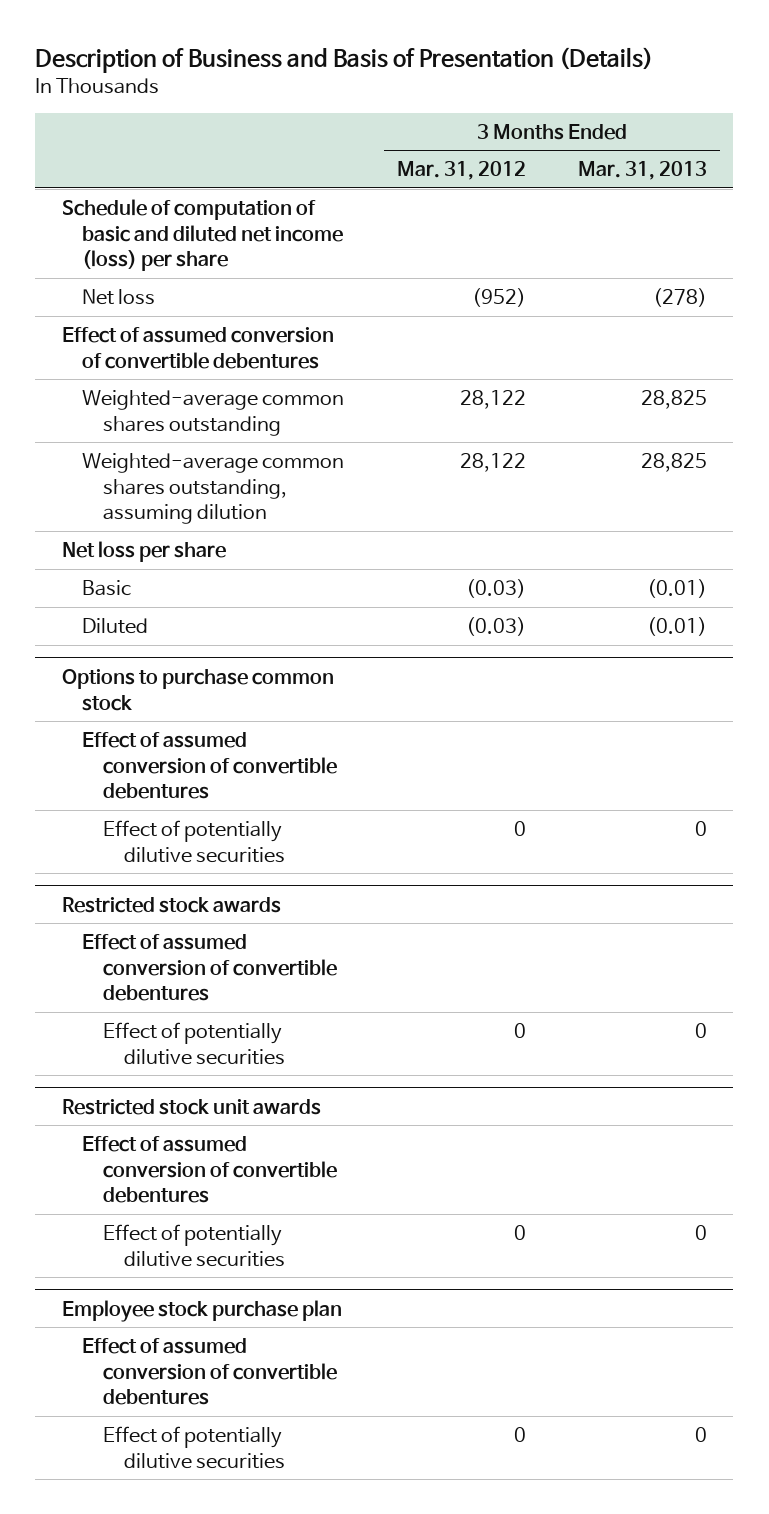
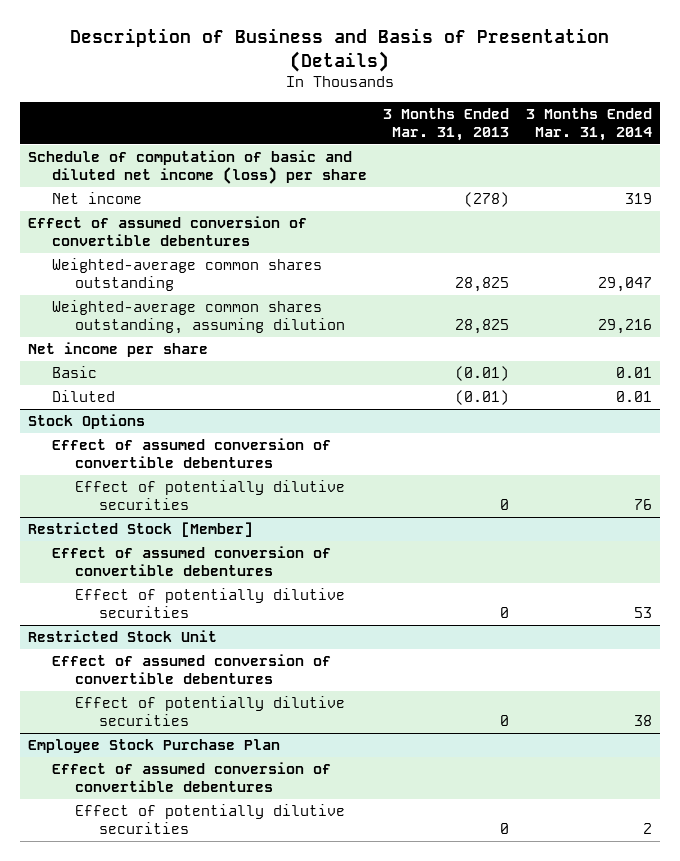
- | 3 Months Ended Mar. 31, 2012 | 3 Months Ended Mar. 31, 2013
+ | 3 Months Ended Mar. 31, 2013 | 3 Months Ended Mar. 31, 2014
- Net loss | (952) | (278)
+ Net income | (278) | 319
- Net loss per share
+ Net income per share
- Options to purchase common stock
+ Stock Options
- Restricted stock awards
+ Restricted Stock [Member]
- Restricted stock unit awards
+ Restricted Stock Unit
- Employee stock purchase plan
+ Employee Stock Purchase Plan

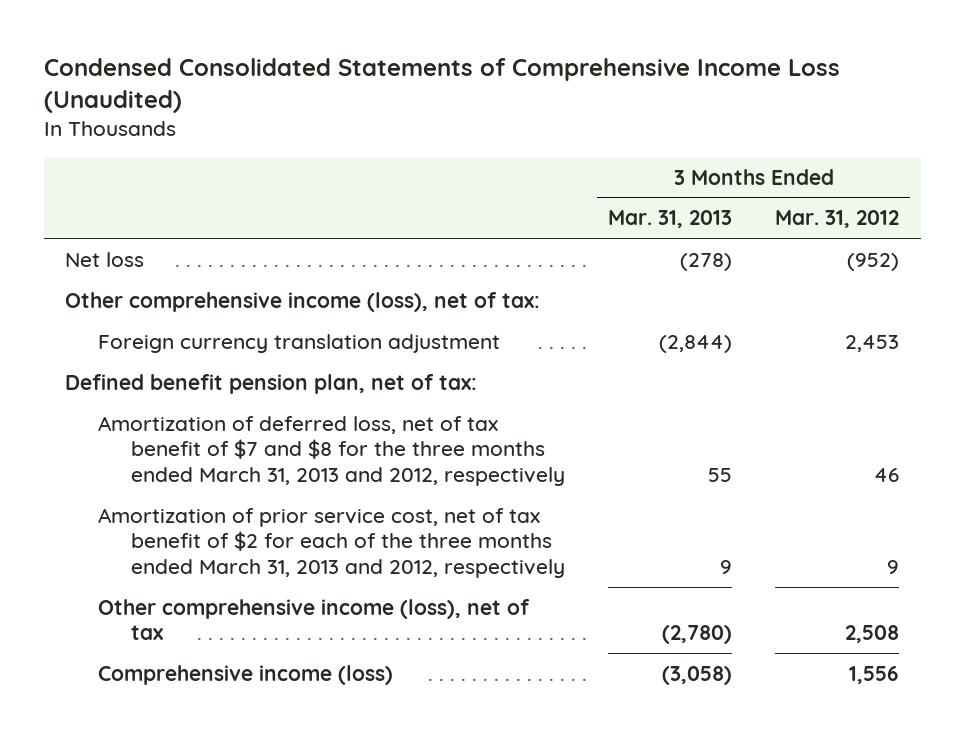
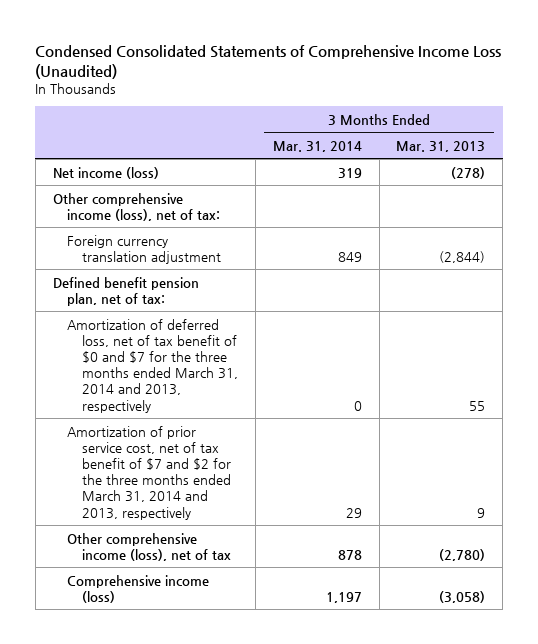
- | 3 Months Ended Mar. 31, 2013 | 3 Months Ended Mar. 31, 2012
+ | 3 Months Ended Mar. 31, 2014 | 3 Months Ended Mar. 31, 2013
- Net loss | (278) | (952)
+ Net income (loss) | 319 | (278)
- Amortization of deferred loss, net of tax benefit of $7 and $8 for the three months ended March 31, 2013 and 2012, respectively | 55 | 46
- Amortization of prior service cost, net of tax benefit of $2 for each of the three months ended March 31, 2013 and 2012, respectively | 9 | 9
+ Amortization of deferred loss, net of tax benefit of $0 and $7 for the three months ended March 31, 2014 and 2013, respectively | 0 | 55
+ Amortization of prior service cost, net of tax benefit of $7 and $2 for the three months ended March 31, 2014 and 2013, respectively | 29 | 9

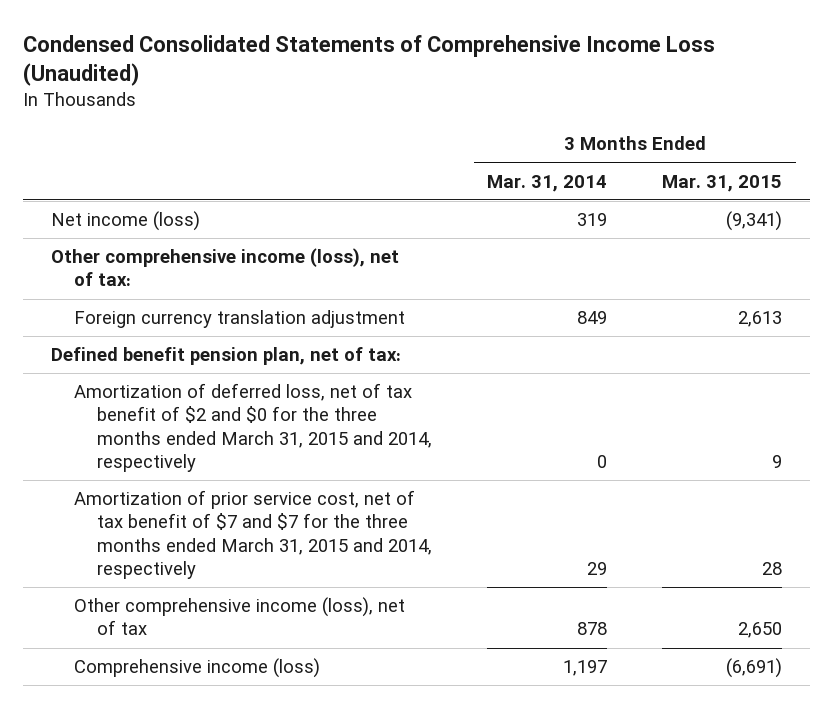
- | 3 Months Ended Mar. 31, 2014 | 3 Months Ended Mar. 31, 2013
+ | 3 Months Ended Mar. 31, 2014 | 3 Months Ended Mar. 31, 2015
- Amortization of deferred loss, net of tax benefit of $0 and $7 for the three months ended March 31, 2014 and 2013, respectively | 0 | 55
- Amortization of prior service cost, net of tax benefit of $7 and $2 for the three months ended March 31, 2014 and 2013, respectively | 29 | 9
+ Amortization of deferred loss, net of tax benefit of $2 and $0 for the three months ended March 31, 2015 and 2014, respectively | 0 | 9
+ Amortization of prior service cost, net of tax benefit of $7 and $7 for the three months ended March 31, 2015 and 2014, respectively | 29 | 28

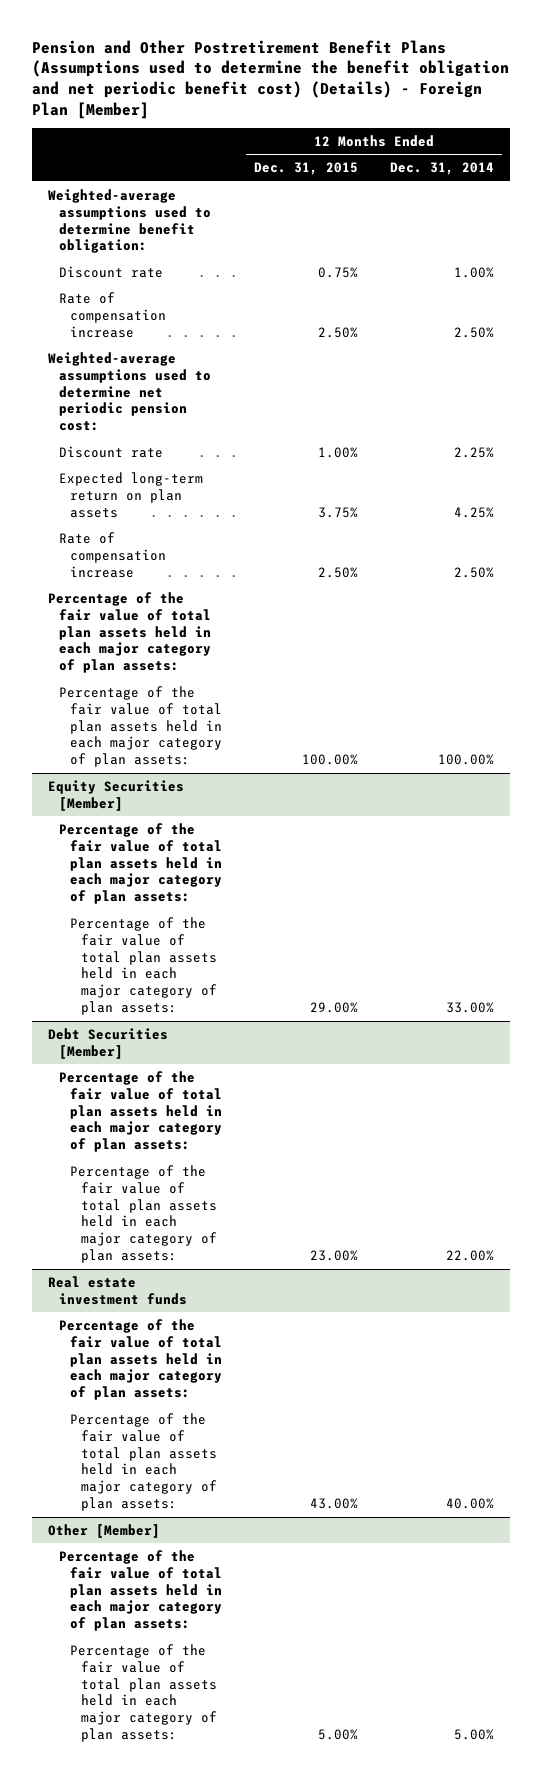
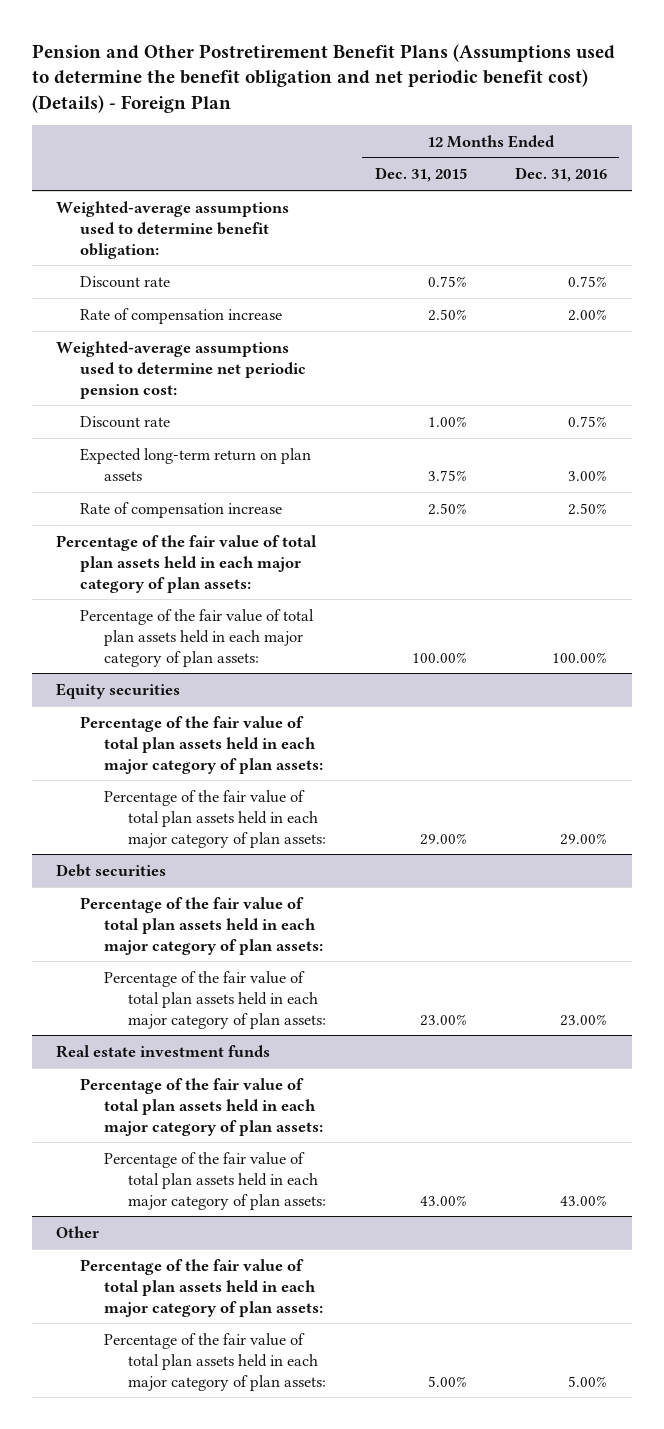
- Pension and Other Postretirement Benefit Plans (Assumptions used to determine the benefit obligation and net periodic benefit cost) (Details) - Foreign Plan [Member]
+ Pension and Other Postretirement Benefit Plans (Assumptions used to determine the benefit obligation and net periodic benefit cost) (Details) - Foreign Plan
- | 12 Months Ended Dec. 31, 2015 | 12 Months Ended Dec. 31, 2014
+ | 12 Months Ended Dec. 31, 2015 | 12 Months Ended Dec. 31, 2016
- Equity Securities [Member]
+ Equity securities
- Debt Securities [Member]
+ Debt securities
- Other [Member]
+ Other

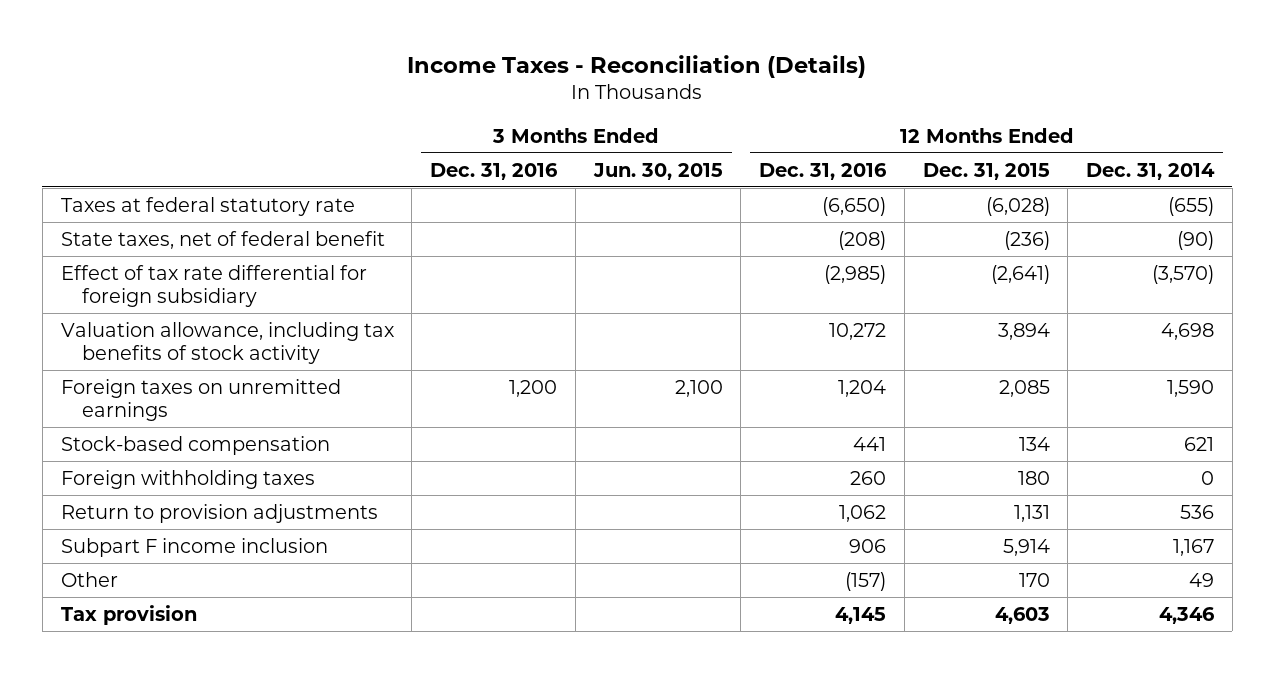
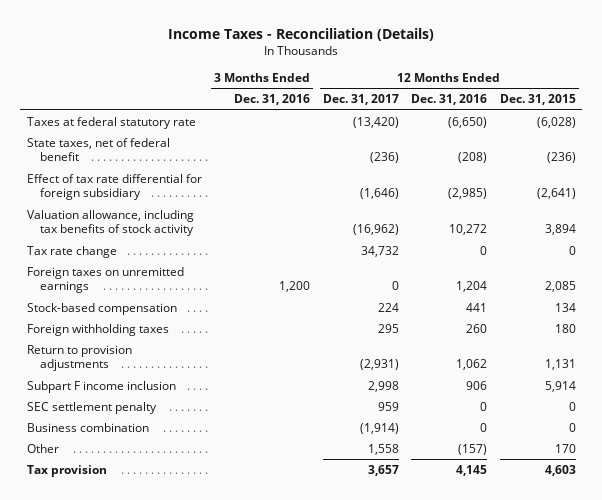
- | 3 Months Ended Dec. 31, 2016 | 3 Months Ended Jun. 30, 2015 | 12 Months Ended Dec. 31, 2016 | 12 Months Ended Dec. 31, 2015 | 12 Months Ended Dec. 31, 2014
+ | 3 Months Ended Dec. 31, 2016 | 12 Months Ended Dec. 31, 2017 | 12 Months Ended Dec. 31, 2016 | 12 Months Ended Dec. 31, 2015
+ Tax rate change | | 34,732 | 0 | 0
+ SEC settlement penalty | | 959 | 0 | 0
+ Business combination | | (1,914) | 0 | 0

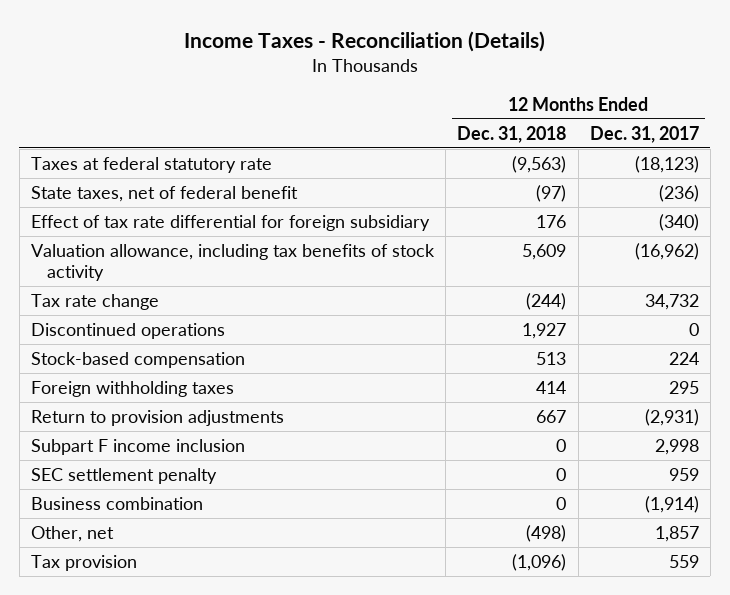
- | 3 Months Ended Dec. 31, 2016 | 12 Months Ended Dec. 31, 2017 | 12 Months Ended Dec. 31, 2016 | 12 Months Ended Dec. 31, 2015
+ | 12 Months Ended Dec. 31, 2018 | 12 Months Ended Dec. 31, 2017
- Taxes at federal statutory rate | | (13,420) | (6,650) | (6,028)
+ Taxes at federal statutory rate | (9,563) | (18,123)
- Effect of tax rate differential for foreign subsidiary | | (1,646) | (2,985) | (2,641)
+ Effect of tax rate differential for foreign subsidiary | 176 | (340)
- Foreign taxes on unremitted earnings | 1,200 | 0 | 1,204 | 2,085
+ Discontinued operations | 1,927 | 0
- Other | | 1,558 | (157) | 170
- Tax provision | | 3,657 | 4,145 | 4,603
+ Other, net | (498) | 1,857
+ Tax provision | (1,096) | 559

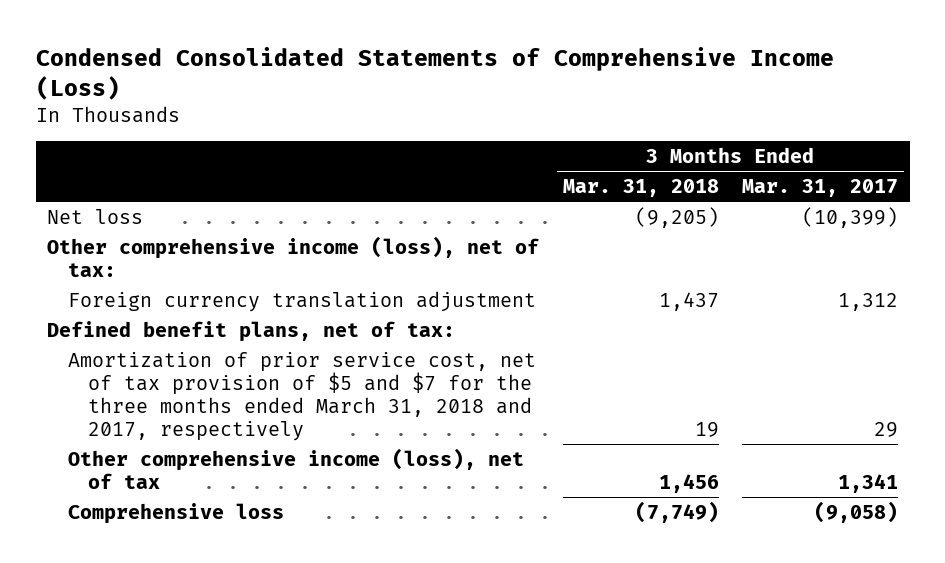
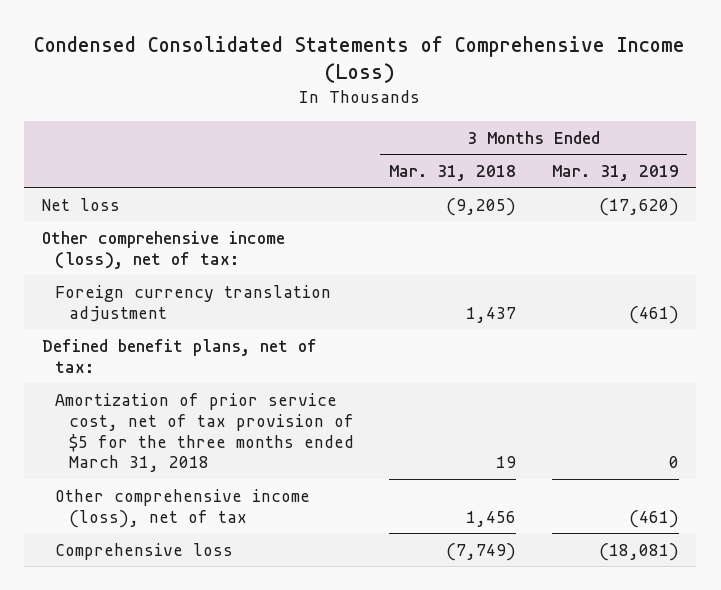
- | 3 Months Ended Mar. 31, 2018 | 3 Months Ended Mar. 31, 2017
+ | 3 Months Ended Mar. 31, 2018 | 3 Months Ended Mar. 31, 2019
- Amortization of prior service cost, net of tax provision of $5 and $7 for the three months ended March 31, 2018 and 2017, respectively | 19 | 29
+ Amortization of prior service cost, net of tax provision of $5 for the three months ended March 31, 2018 | 19 | 0

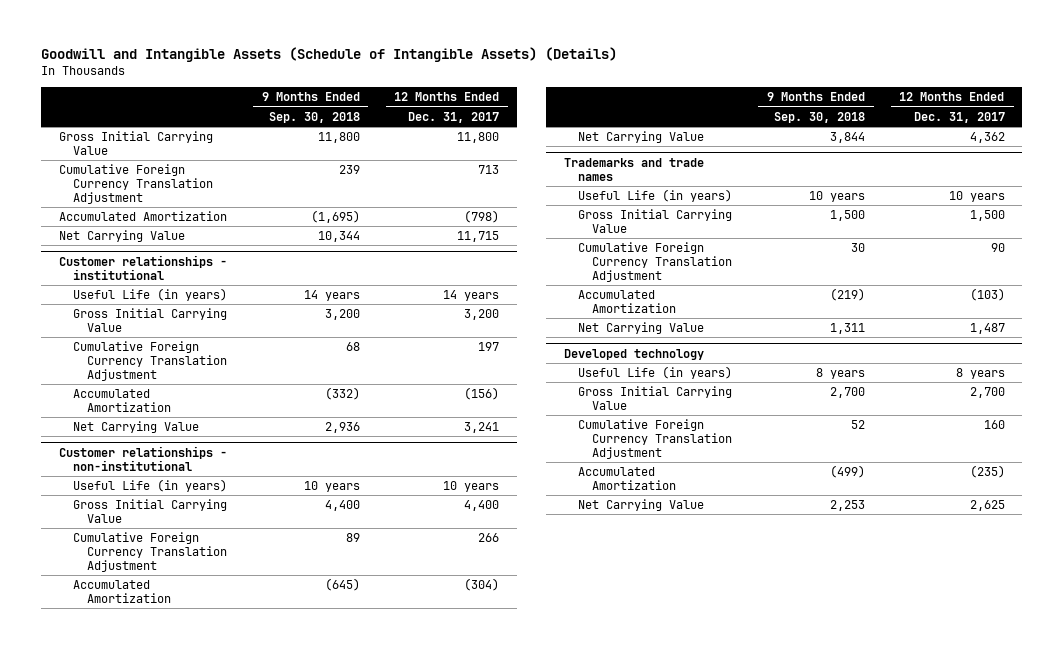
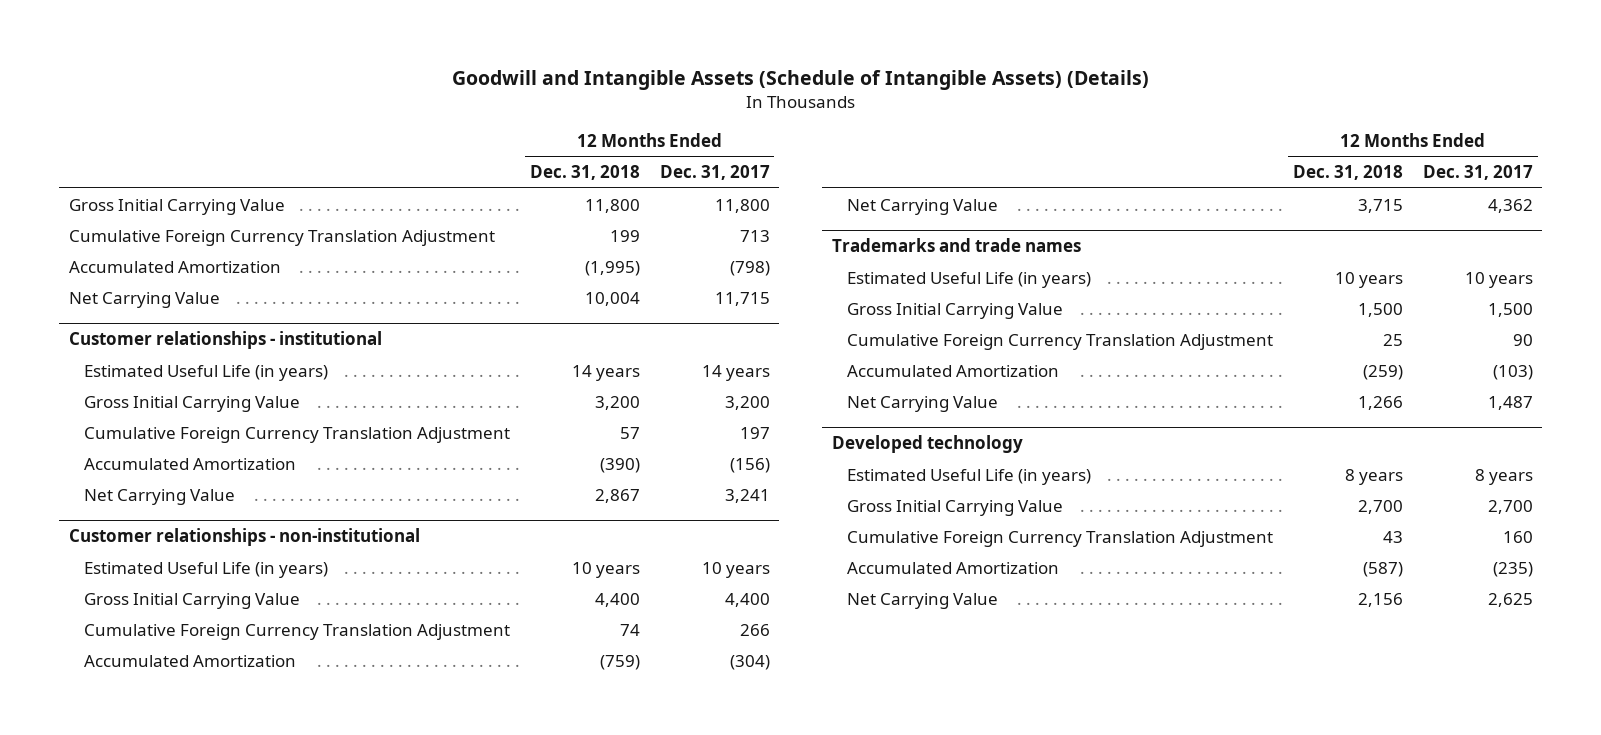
- | 9 Months Ended Sep. 30, 2018 | 12 Months Ended Dec. 31, 2017
+ | 12 Months Ended Dec. 31, 2018 | 12 Months Ended Dec. 31, 2017
@ Customer relationships - institutional
- Useful Life (in years) | 14 years | 14 years
+ Estimated Useful Life (in years) | 14 years | 14 years
@ Customer relationships - non-institutional
- Useful Life (in years) | 10 years | 10 years
+ Estimated Useful Life (in years) | 10 years | 10 years
@ Trademarks and trade names
- Useful Life (in years) | 10 years | 10 years
+ Estimated Useful Life (in years) | 10 years | 10 years
@ Developed technology
- Useful Life (in years) | 8 years | 8 years
+ Estimated Useful Life (in years) | 8 years | 8 years

